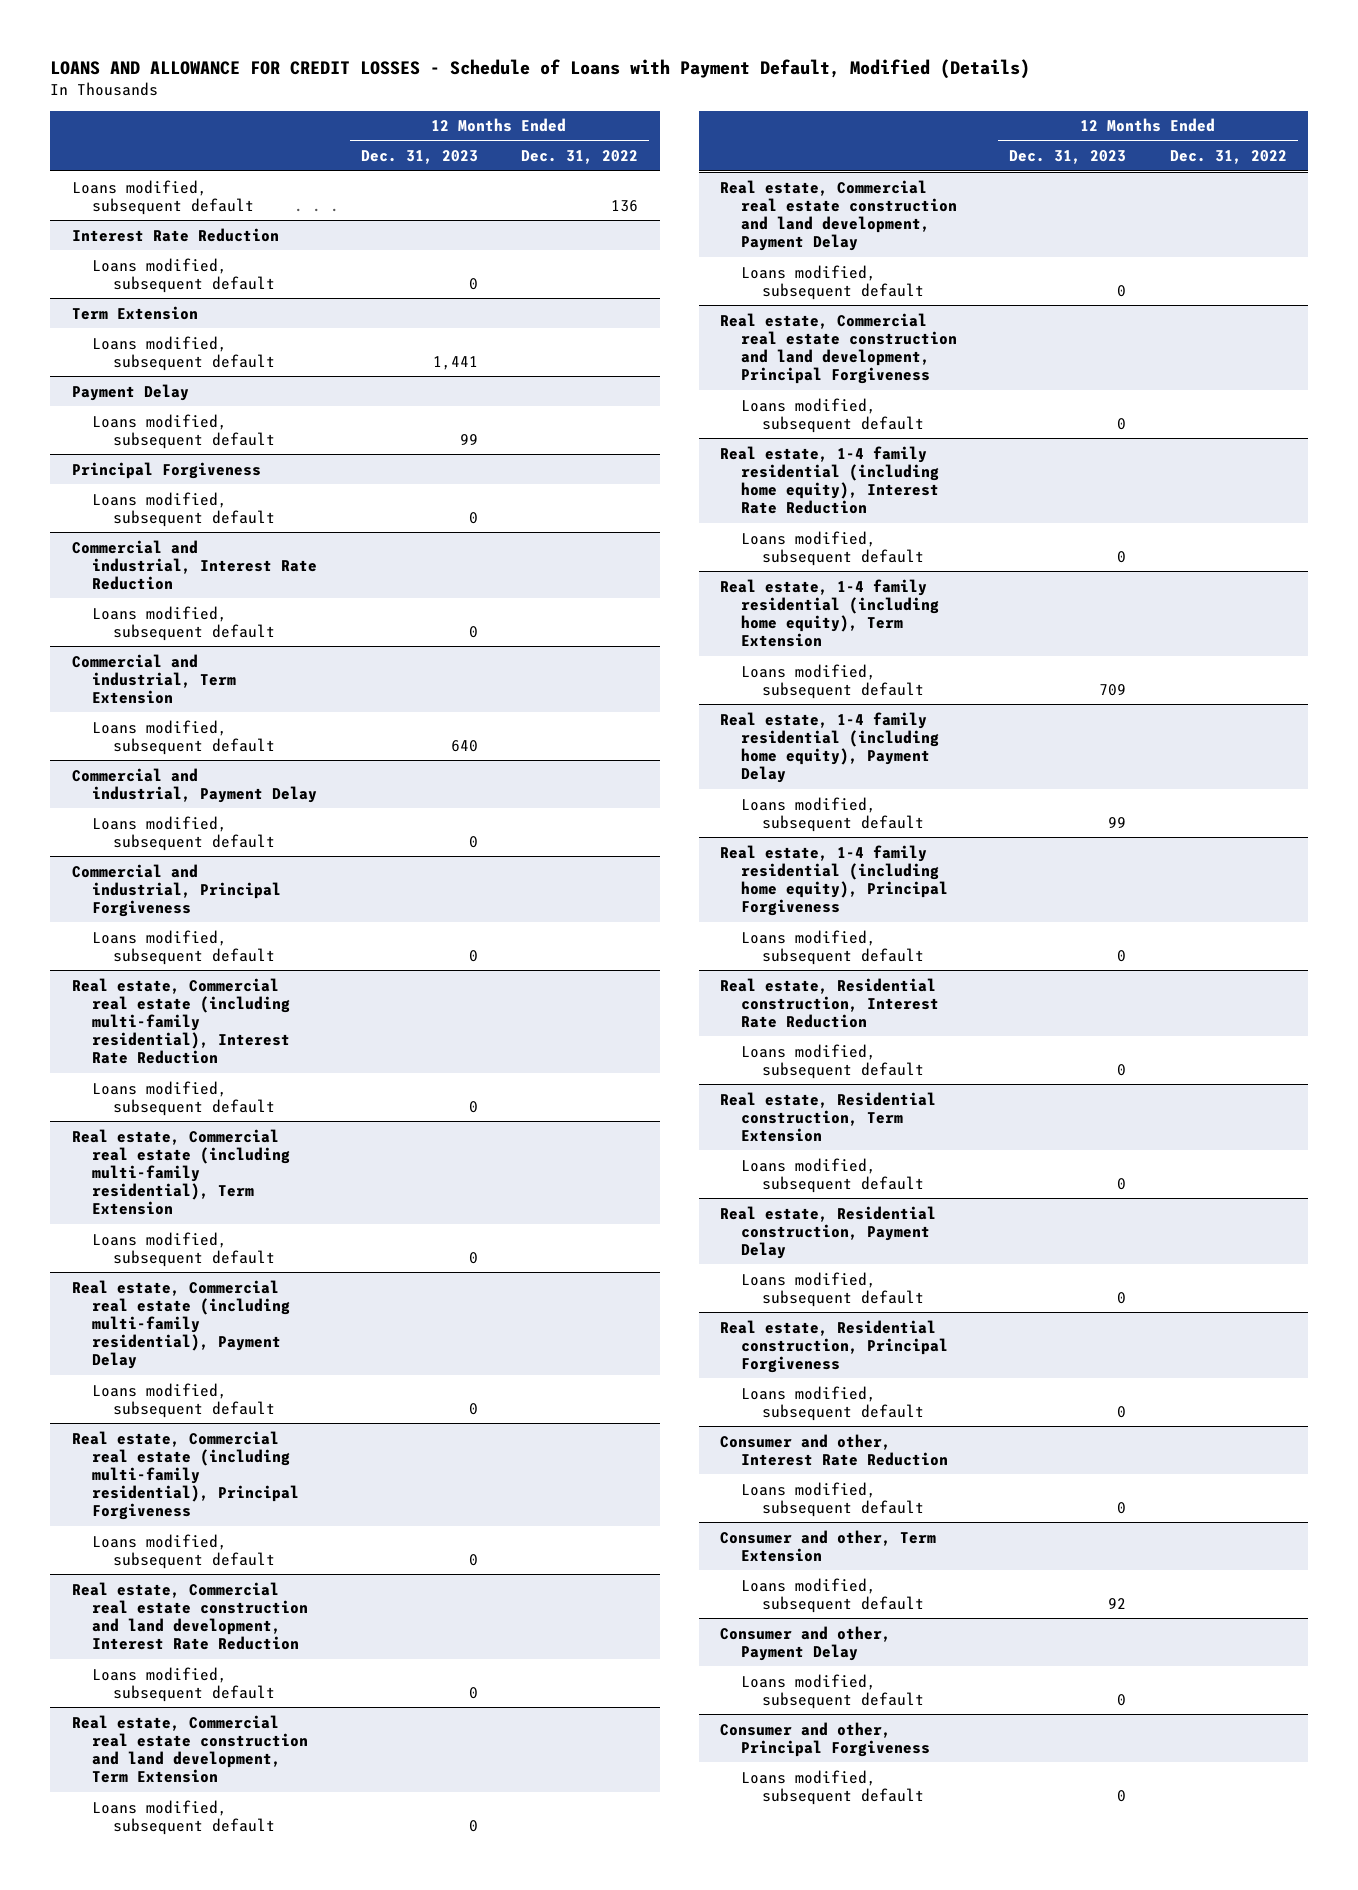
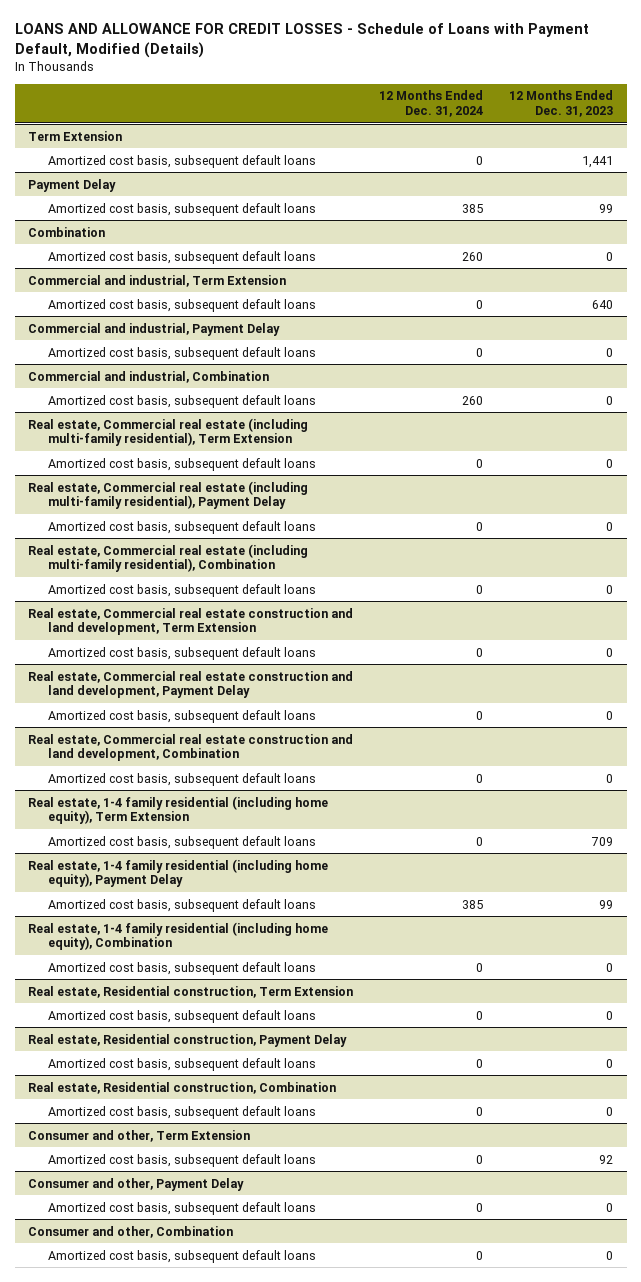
- | 12 Months Ended Dec. 31, 2023 | 12 Months Ended Dec. 31, 2022
+ | 12 Months Ended Dec. 31, 2024 | 12 Months Ended Dec. 31, 2023
- Loans modified, subsequent default | | 136
- Interest Rate Reduction
- Loans modified, subsequent default | 0 |
@ Term Extension
- Loans modified, subsequent default | 1,441 |
+ Amortized cost basis, subsequent default loans | 0 | 1,441
@ Payment Delay
- Loans modified, subsequent default | 99 |
- Principal Forgiveness
- Loans modified, subsequent default | 0 |
- Commercial and industrial, Interest Rate Reduction
- Loans modified, subsequent default | 0 |
@ Payment Delay
+ Amortized cost basis, subsequent default loans | 385 | 99
+ Combination
+ Amortized cost basis, subsequent default loans | 260 | 0
@ Commercial and industrial, Term Extension
- Loans modified, subsequent default | 640 |
+ Amortized cost basis, subsequent default loans | 0 | 640
@ Commercial and industrial, Payment Delay
- Loans modified, subsequent default | 0 |
- Commercial and industrial, Principal Forgiveness
- Loans modified, subsequent default | 0 |
- Real estate, Commercial real estate (including multi-family residential), Interest Rate Reduction
- Loans modified, subsequent default | 0 |
@ Commercial and industrial, Payment Delay
+ Amortized cost basis, subsequent default loans | 0 | 0
+ Commercial and industrial, Combination
+ Amortized cost basis, subsequent default loans | 260 | 0
@ Real estate, Commercial real estate (including multi-family residential), Term Extension
- Loans modified, subsequent default | 0 |
+ Amortized cost basis, subsequent default loans | 0 | 0
@ Real estate, Commercial real estate (including multi-family residential), Payment Delay
- Loans modified, subsequent default | 0 |
- Real estate, Commercial real estate (including multi-family residential), Principal Forgiveness
- Loans modified, subsequent default | 0 |
- Real estate, Commercial real estate construction and land development, Interest Rate Reduction
- Loans modified, subsequent default | 0 |
@ Real estate, Commercial real estate (including multi-family residential), Payment Delay
+ Amortized cost basis, subsequent default loans | 0 | 0
+ Real estate, Commercial real estate (including multi-family residential), Combination
+ Amortized cost basis, subsequent default loans | 0 | 0
@ Real estate, Commercial real estate construction and land development, Term Extension
- Loans modified, subsequent default | 0 |
+ Amortized cost basis, subsequent default loans | 0 | 0
@ Real estate, Commercial real estate construction and land development, Payment Delay
- Loans modified, subsequent default | 0 |
- Real estate, Commercial real estate construction and land development, Principal Forgiveness
- Loans modified, subsequent default | 0 |
- Real estate, 1-4 family residential (including home equity), Interest Rate Reduction
- Loans modified, subsequent default | 0 |
@ Real estate, Commercial real estate construction and land development, Payment Delay
+ Amortized cost basis, subsequent default loans | 0 | 0
+ Real estate, Commercial real estate construction and land development, Combination
+ Amortized cost basis, subsequent default loans | 0 | 0
@ Real estate, 1-4 family residential (including home equity), Term Extension
- Loans modified, subsequent default | 709 |
+ Amortized cost basis, subsequent default loans | 0 | 709
@ Real estate, 1-4 family residential (including home equity), Payment Delay
- Loans modified, subsequent default | 99 |
- Real estate, 1-4 family residential (including home equity), Principal Forgiveness
- Loans modified, subsequent default | 0 |
- Real estate, Residential construction, Interest Rate Reduction
- Loans modified, subsequent default | 0 |
@ Real estate, 1-4 family residential (including home equity), Payment Delay
+ Amortized cost basis, subsequent default loans | 385 | 99
+ Real estate, 1-4 family residential (including home equity), Combination
+ Amortized cost basis, subsequent default loans | 0 | 0
@ Real estate, Residential construction, Term Extension
- Loans modified, subsequent default | 0 |
+ Amortized cost basis, subsequent default loans | 0 | 0
@ Real estate, Residential construction, Payment Delay
- Loans modified, subsequent default | 0 |
- Real estate, Residential construction, Principal Forgiveness
- Loans modified, subsequent default | 0 |
- Consumer and other, Interest Rate Reduction
- Loans modified, subsequent default | 0 |
@ Real estate, Residential construction, Payment Delay
+ Amortized cost basis, subsequent default loans | 0 | 0
+ Real estate, Residential construction, Combination
+ Amortized cost basis, subsequent default loans | 0 | 0
@ Consumer and other, Term Extension
- Loans modified, subsequent default | 92 |
+ Amortized cost basis, subsequent default loans | 0 | 92
@ Consumer and other, Payment Delay
- Loans modified, subsequent default | 0 |
- Consumer and other, Principal Forgiveness
- Loans modified, subsequent default | 0 |
@ Consumer and other, Payment Delay
+ Amortized cost basis, subsequent default loans | 0 | 0
+ Consumer and other, Combination
+ Amortized cost basis, subsequent default loans | 0 | 0

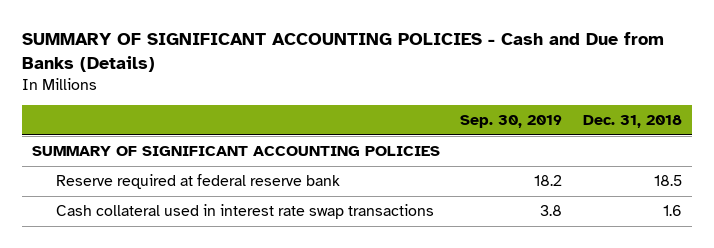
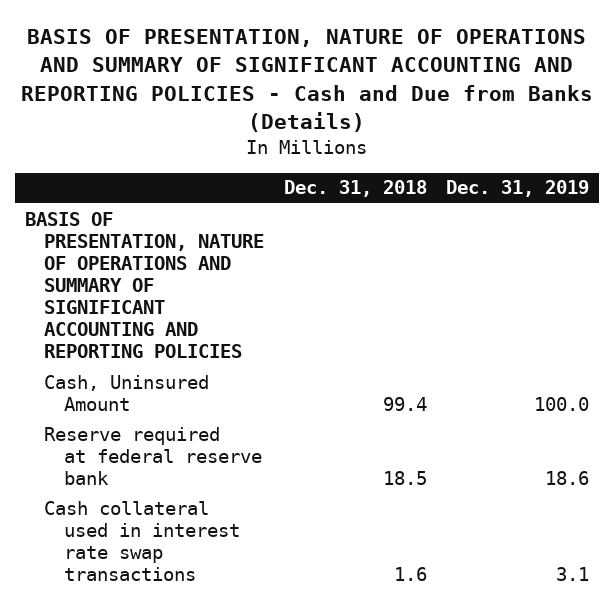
- SUMMARY OF SIGNIFICANT ACCOUNTING POLICIES - Cash and Due from Banks (Details)
+ BASIS OF PRESENTATION, NATURE OF OPERATIONS AND SUMMARY OF SIGNIFICANT ACCOUNTING AND REPORTING POLICIES - Cash and Due from Banks (Details)
- | Sep. 30, 2019 | Dec. 31, 2018
+ | Dec. 31, 2018 | Dec. 31, 2019
- SUMMARY OF SIGNIFICANT ACCOUNTING POLICIES
+ BASIS OF PRESENTATION, NATURE OF OPERATIONS AND SUMMARY OF SIGNIFICANT ACCOUNTING AND REPORTING POLICIES
+ Cash, Uninsured Amount | 99.4 | 100.0

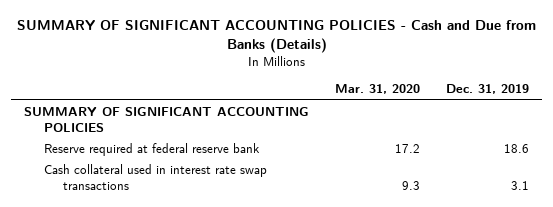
- BASIS OF PRESENTATION, NATURE OF OPERATIONS AND SUMMARY OF SIGNIFICANT ACCOUNTING AND REPORTING POLICIES - Cash and Due from Banks (Details)
+ SUMMARY OF SIGNIFICANT ACCOUNTING POLICIES - Cash and Due from Banks (Details)
- | Dec. 31, 2018 | Dec. 31, 2019
+ | Mar. 31, 2020 | Dec. 31, 2019
- BASIS OF PRESENTATION, NATURE OF OPERATIONS AND SUMMARY OF SIGNIFICANT ACCOUNTING AND REPORTING POLICIES
- Cash, Uninsured Amount | 99.4 | 100.0
+ SUMMARY OF SIGNIFICANT ACCOUNTING POLICIES

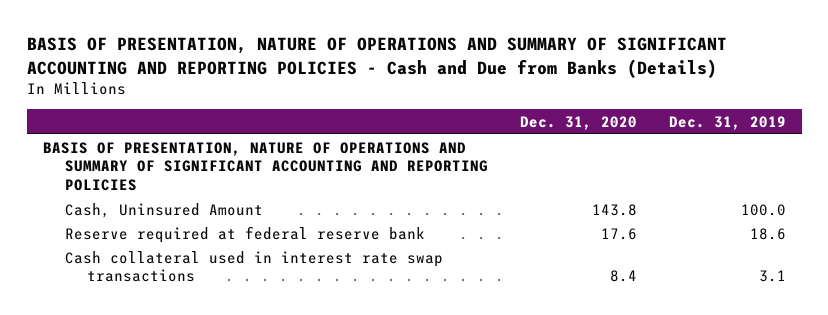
- SUMMARY OF SIGNIFICANT ACCOUNTING POLICIES - Cash and Due from Banks (Details)
+ BASIS OF PRESENTATION, NATURE OF OPERATIONS AND SUMMARY OF SIGNIFICANT ACCOUNTING AND REPORTING POLICIES - Cash and Due from Banks (Details)
- | Mar. 31, 2020 | Dec. 31, 2019
+ | Dec. 31, 2020 | Dec. 31, 2019
- SUMMARY OF SIGNIFICANT ACCOUNTING POLICIES
+ BASIS OF PRESENTATION, NATURE OF OPERATIONS AND SUMMARY OF SIGNIFICANT ACCOUNTING AND REPORTING POLICIES
+ Cash, Uninsured Amount | 143.8 | 100.0

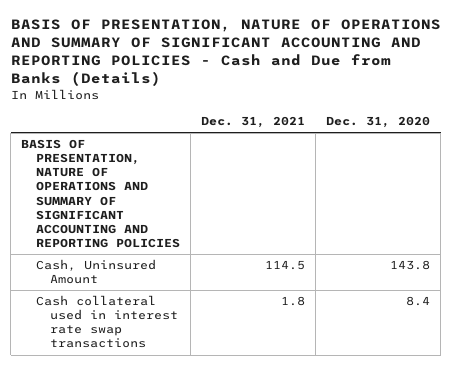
- | Dec. 31, 2020 | Dec. 31, 2019
+ | Dec. 31, 2021 | Dec. 31, 2020
- Reserve required at federal reserve bank | 17.6 | 18.6

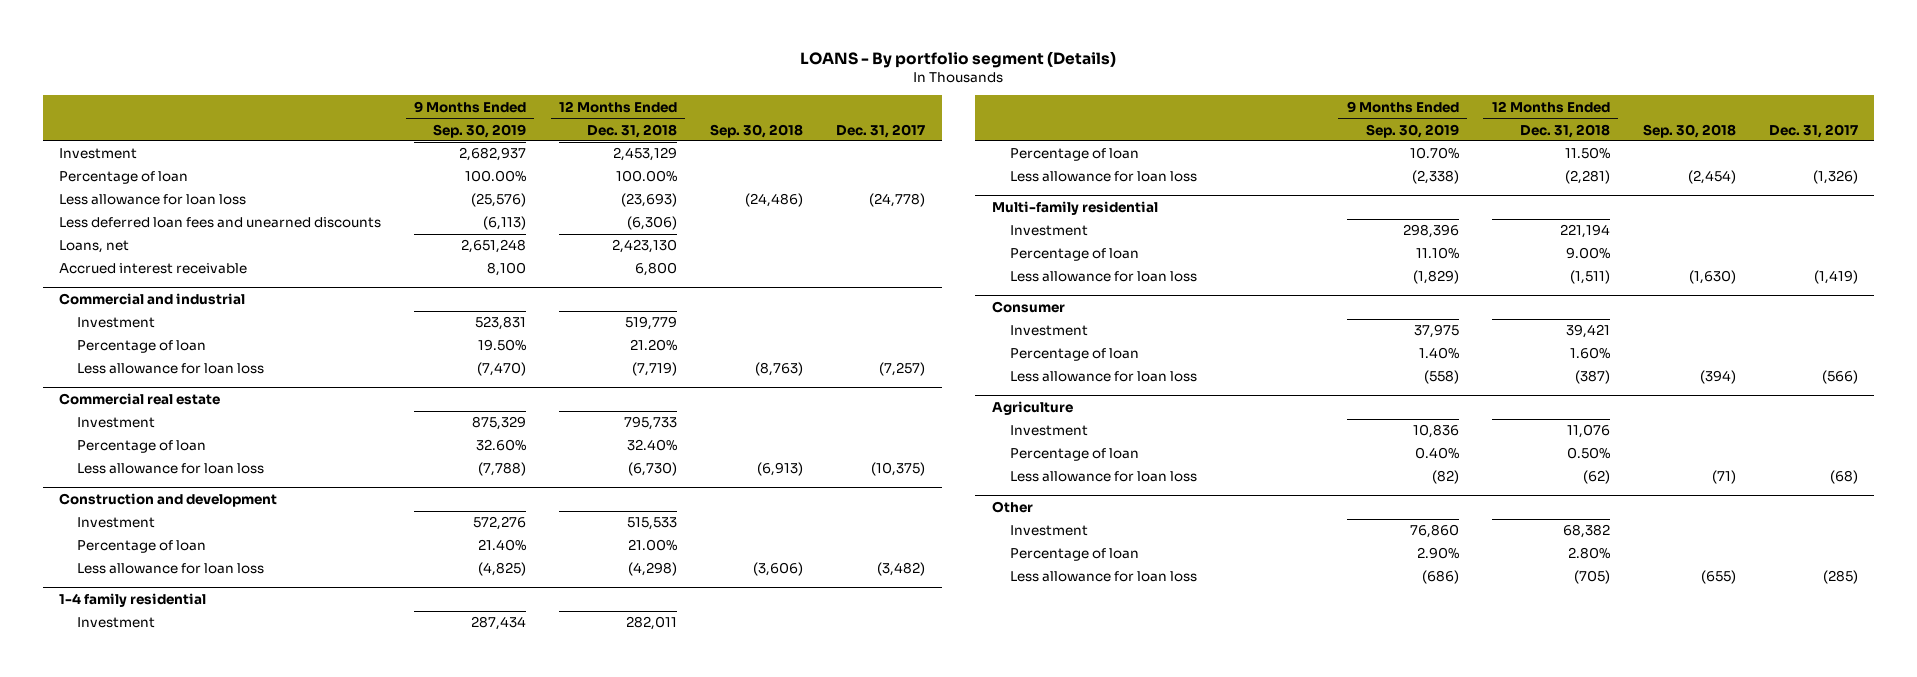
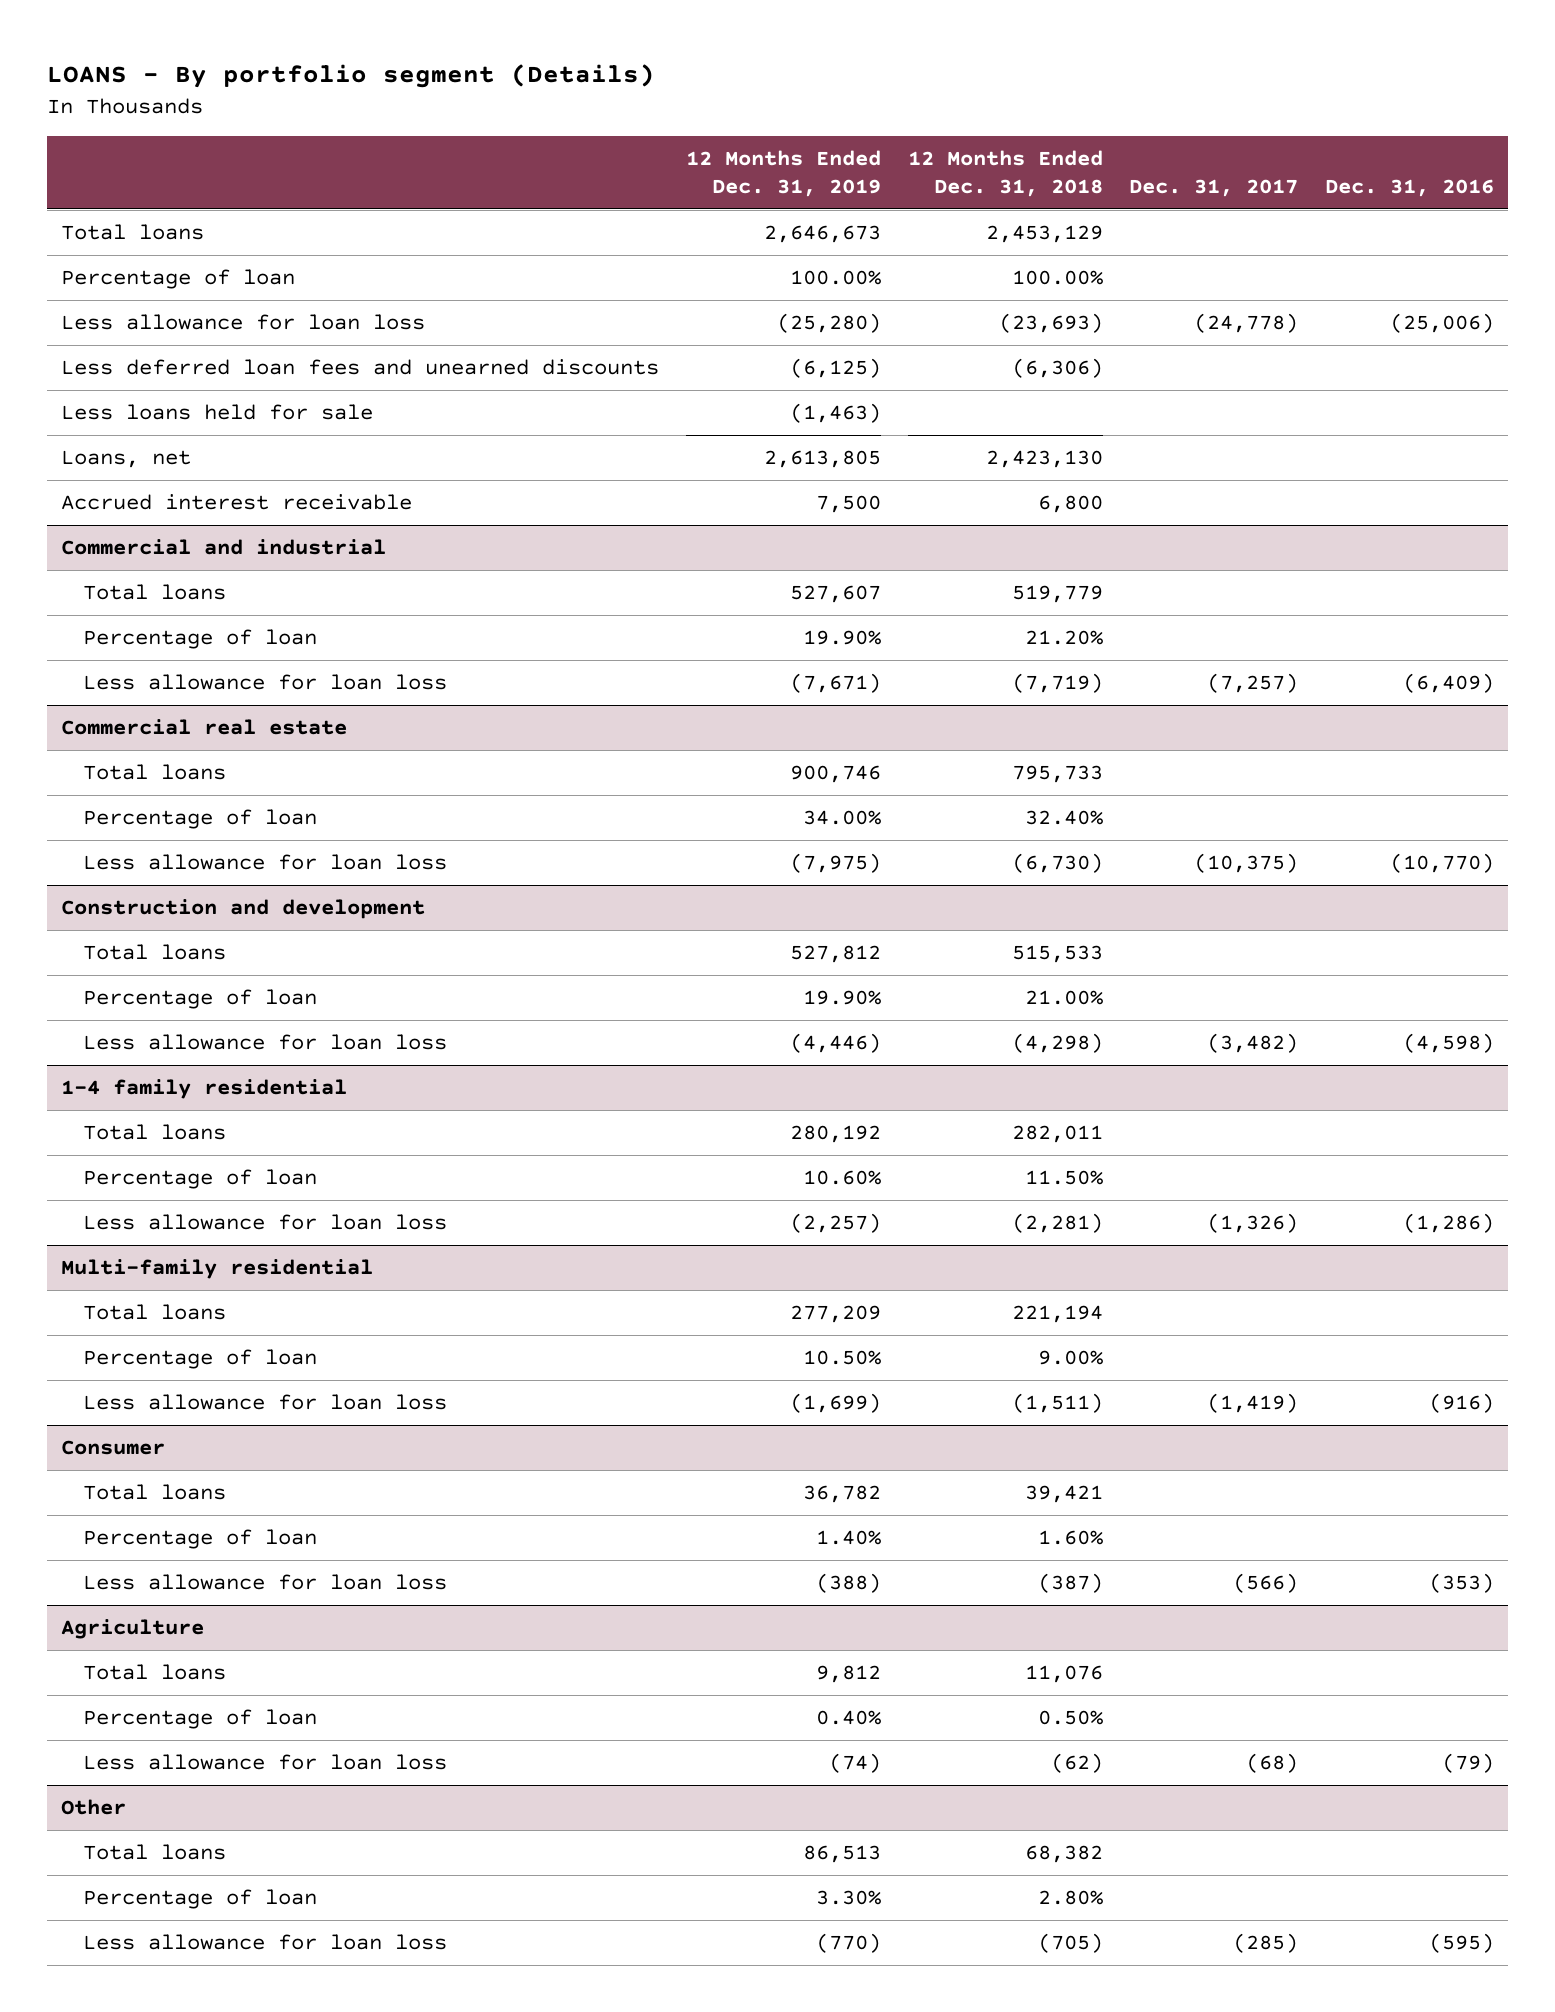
- | 9 Months Ended Sep. 30, 2019 | 12 Months Ended Dec. 31, 2018 | Sep. 30, 2018 | Dec. 31, 2017
+ | 12 Months Ended Dec. 31, 2019 | 12 Months Ended Dec. 31, 2018 | Dec. 31, 2017 | Dec. 31, 2016
- Investment | 2,682,937 | 2,453,129 | |
+ Total loans | 2,646,673 | 2,453,129 | |
+ Less loans held for sale | (1,463) | | |
@ Commercial and industrial
- Investment | 523,831 | 519,779 | |
+ Total loans | 527,607 | 519,779 | |
@ Commercial real estate
- Investment | 875,329 | 795,733 | |
+ Total loans | 900,746 | 795,733 | |
@ Construction and development
- Investment | 572,276 | 515,533 | |
+ Total loans | 527,812 | 515,533 | |
@ 1-4 family residential
- Investment | 287,434 | 282,011 | |
+ Total loans | 280,192 | 282,011 | |
@ Multi-family residential
- Investment | 298,396 | 221,194 | |
+ Total loans | 277,209 | 221,194 | |
@ Consumer
- Investment | 37,975 | 39,421 | |
+ Total loans | 36,782 | 39,421 | |
@ Agriculture
- Investment | 10,836 | 11,076 | |
+ Total loans | 9,812 | 11,076 | |
@ Other
- Investment | 76,860 | 68,382 | |
+ Total loans | 86,513 | 68,382 | |

